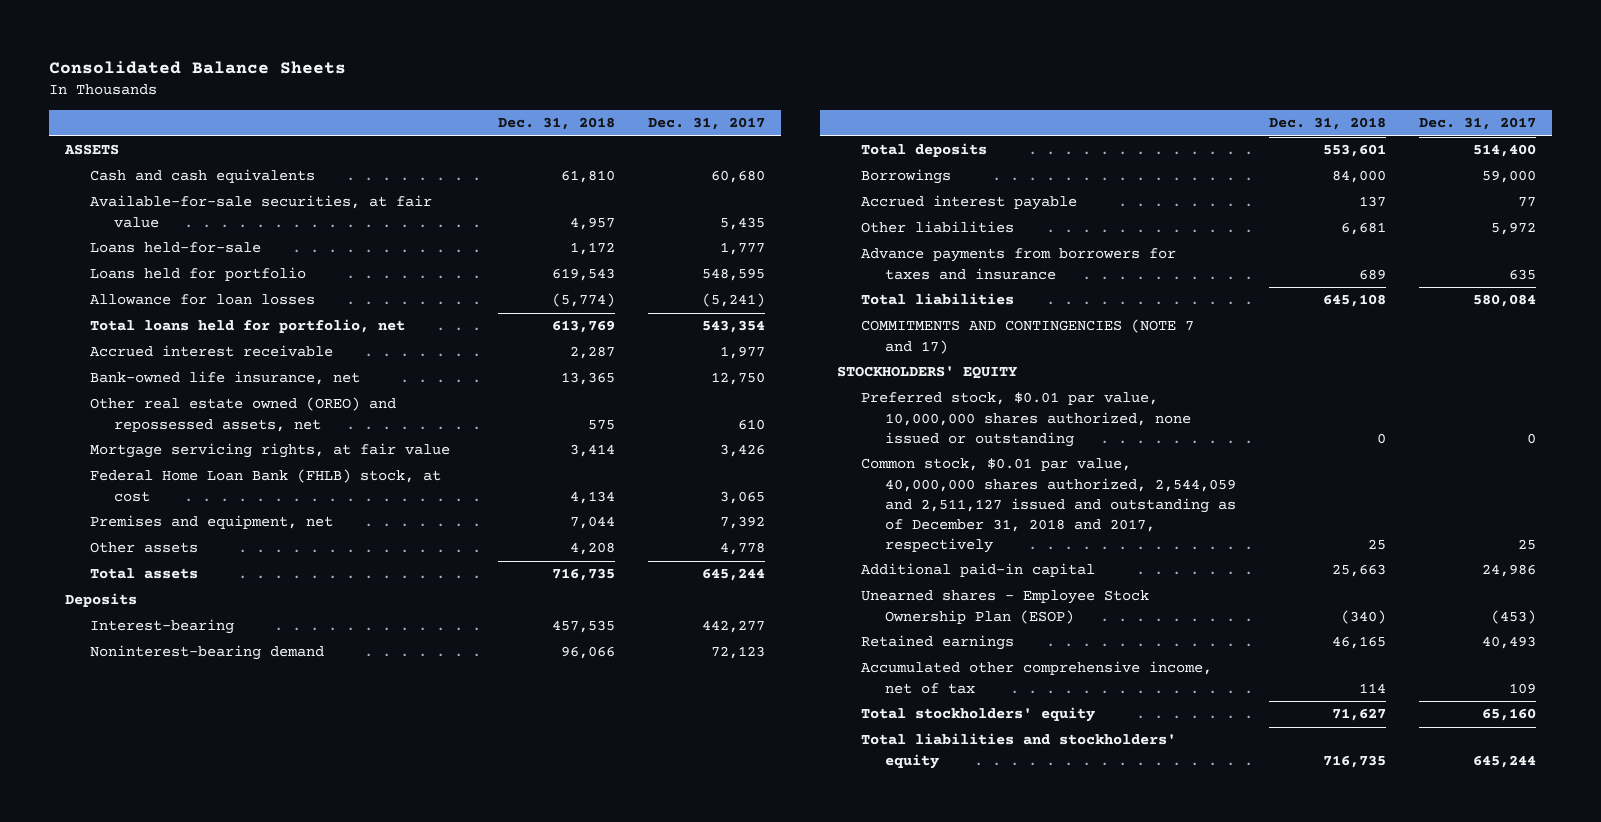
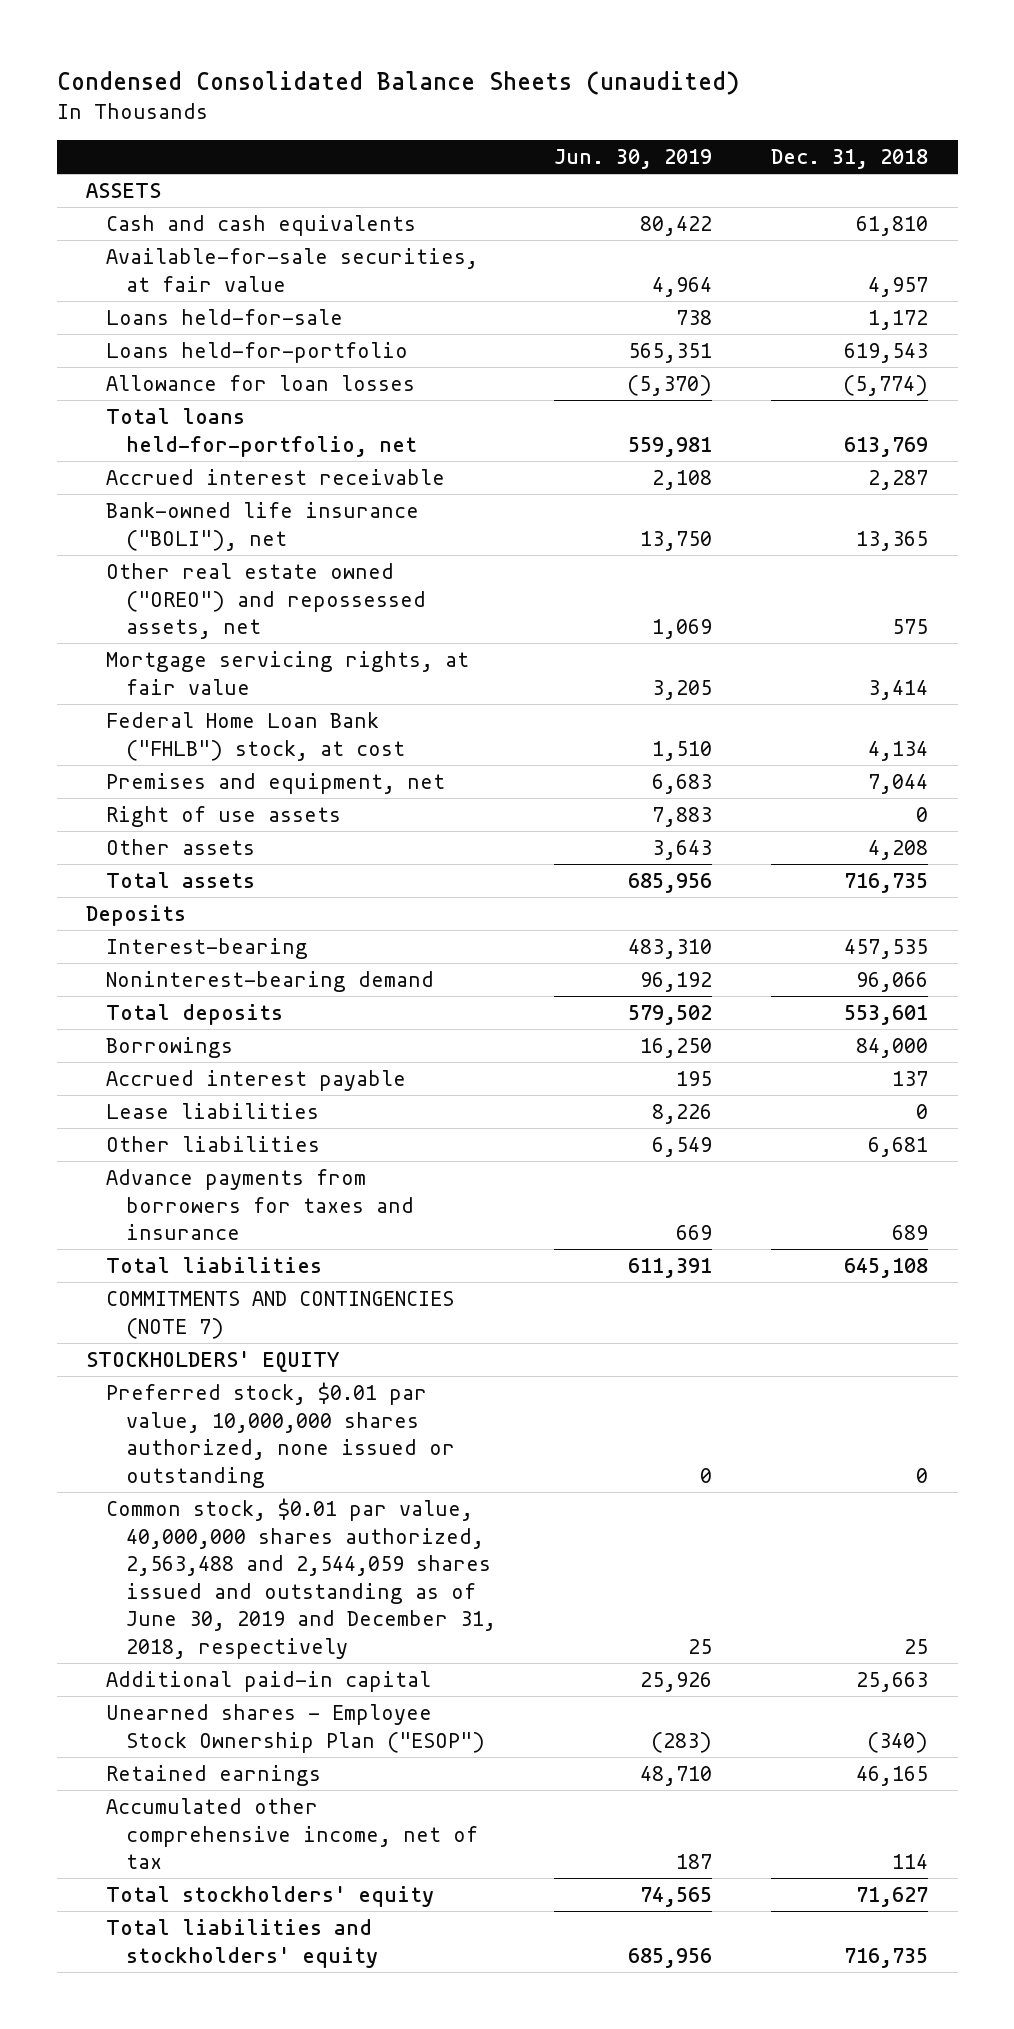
- Consolidated Balance Sheets
+ Condensed Consolidated Balance Sheets (unaudited)
- | Dec. 31, 2018 | Dec. 31, 2017
+ | Jun. 30, 2019 | Dec. 31, 2018
- Loans held for portfolio | 619,543 | 548,595
+ Loans held-for-portfolio | 565,351 | 619,543
- Total loans held for portfolio, net | 613,769 | 543,354
+ Total loans held-for-portfolio, net | 559,981 | 613,769
- Bank-owned life insurance, net | 13,365 | 12,750
- Other real estate owned (OREO) and repossessed assets, net | 575 | 610
+ Bank-owned life insurance ("BOLI"), net | 13,750 | 13,365
+ Other real estate owned ("OREO") and repossessed assets, net | 1,069 | 575
- Federal Home Loan Bank (FHLB) stock, at cost | 4,134 | 3,065
+ Federal Home Loan Bank ("FHLB") stock, at cost | 1,510 | 4,134
+ Right of use assets | 7,883 | 0
+ Lease liabilities | 8,226 | 0
- COMMITMENTS AND CONTINGENCIES (NOTE 7 and 17)
+ COMMITMENTS AND CONTINGENCIES (NOTE 7)
- Common stock, $0.01 par value, 40,000,000 shares authorized, 2,544,059 and 2,511,127 issued and outstanding as of December 31, 2018 and 2017, respectively | 25 | 25
+ Common stock, $0.01 par value, 40,000,000 shares authorized, 2,563,488 and 2,544,059 shares issued and outstanding as of June 30, 2019 and December 31, 2018, respectively | 25 | 25
- Unearned shares - Employee Stock Ownership Plan (ESOP) | (340) | (453)
+ Unearned shares - Employee Stock Ownership Plan ("ESOP") | (283) | (340)

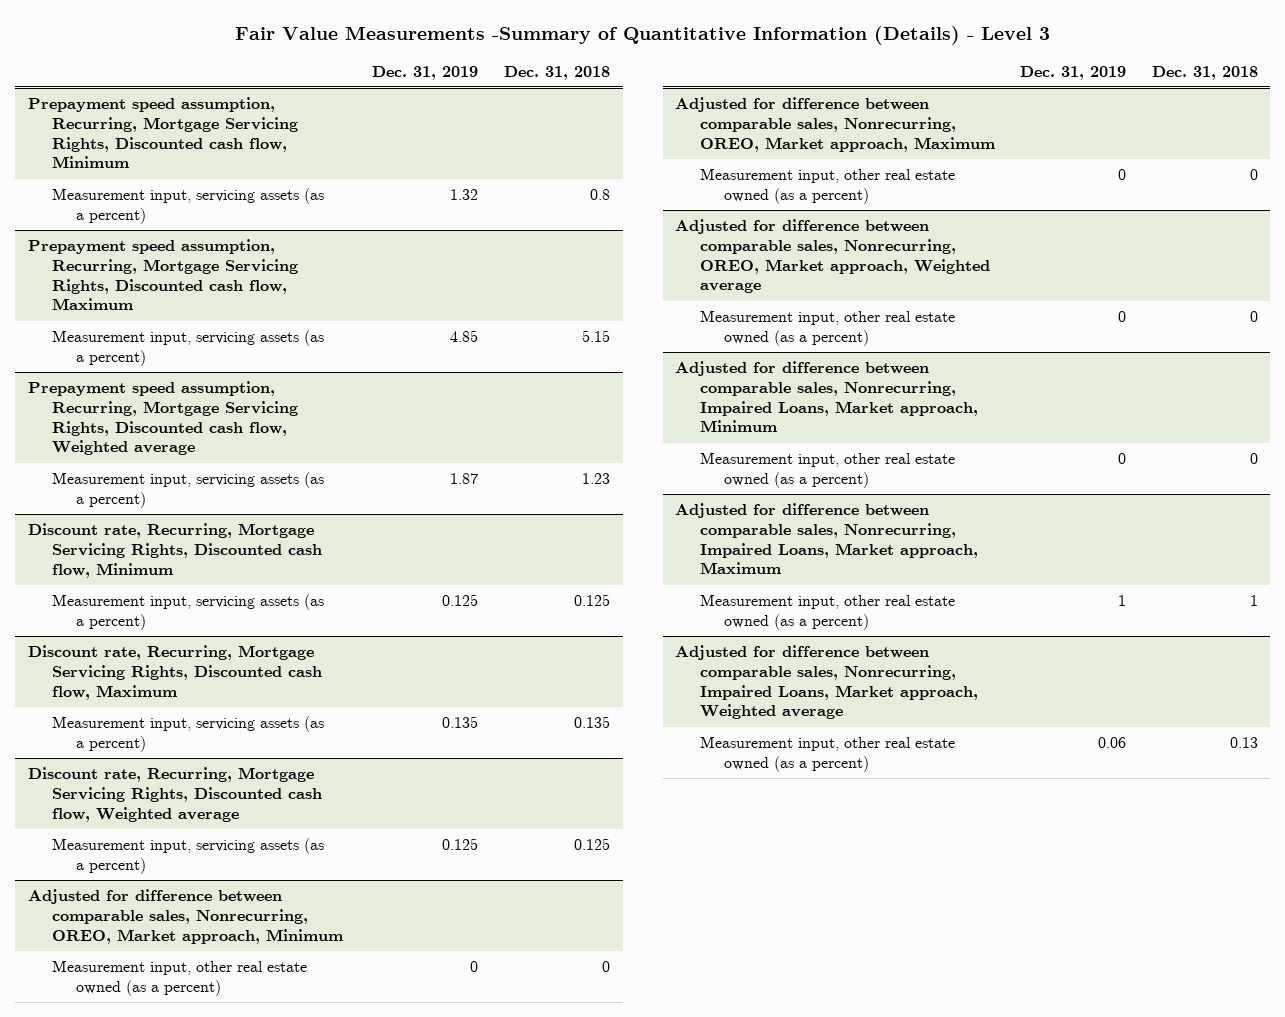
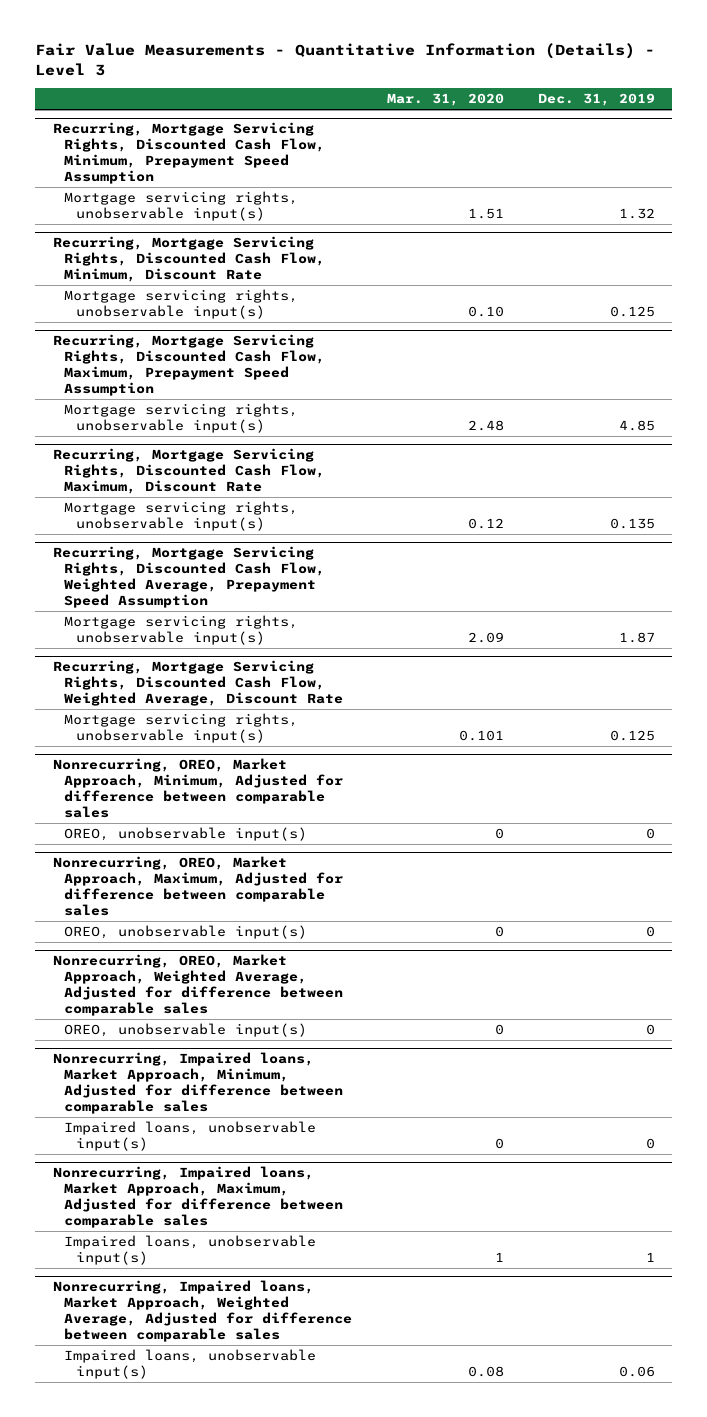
- Fair Value Measurements -Summary of Quantitative Information (Details) - Level 3
+ Fair Value Measurements - Quantitative Information (Details) - Level 3
- | Dec. 31, 2019 | Dec. 31, 2018
+ | Mar. 31, 2020 | Dec. 31, 2019
- Prepayment speed assumption, Recurring, Mortgage Servicing Rights, Discounted cash flow, Minimum
- Measurement input, servicing assets (as a percent) | 1.32 | 0.8
- Prepayment speed assumption, Recurring, Mortgage Servicing Rights, Discounted cash flow, Maximum
- Measurement input, servicing assets (as a percent) | 4.85 | 5.15
- Prepayment speed assumption, Recurring, Mortgage Servicing Rights, Discounted cash flow, Weighted average
- Measurement input, servicing assets (as a percent) | 1.87 | 1.23
- Discount rate, Recurring, Mortgage Servicing Rights, Discounted cash flow, Minimum
- Measurement input, servicing assets (as a percent) | 0.125 | 0.125
- Discount rate, Recurring, Mortgage Servicing Rights, Discounted cash flow, Maximum
- Measurement input, servicing assets (as a percent) | 0.135 | 0.135
- Discount rate, Recurring, Mortgage Servicing Rights, Discounted cash flow, Weighted average
- Measurement input, servicing assets (as a percent) | 0.125 | 0.125
- Adjusted for difference between comparable sales, Nonrecurring, OREO, Market approach, Minimum
- Measurement input, other real estate owned (as a percent) | 0 | 0
- Adjusted for difference between comparable sales, Nonrecurring, OREO, Market approach, Maximum
- Measurement input, other real estate owned (as a percent) | 0 | 0
- Adjusted for difference between comparable sales, Nonrecurring, OREO, Market approach, Weighted average
- Measurement input, other real estate owned (as a percent) | 0 | 0
- Adjusted for difference between comparable sales, Nonrecurring, Impaired Loans, Market approach, Minimum
- Measurement input, other real estate owned (as a percent) | 0 | 0
- Adjusted for difference between comparable sales, Nonrecurring, Impaired Loans, Market approach, Maximum
- Measurement input, other real estate owned (as a percent) | 1 | 1
- Adjusted for difference between comparable sales, Nonrecurring, Impaired Loans, Market approach, Weighted average
- Measurement input, other real estate owned (as a percent) | 0.06 | 0.13
+ Recurring, Mortgage Servicing Rights, Discounted Cash Flow, Minimum, Prepayment Speed Assumption
+ Mortgage servicing rights, unobservable input(s) | 1.51 | 1.32
+ Recurring, Mortgage Servicing Rights, Discounted Cash Flow, Minimum, Discount Rate
+ Mortgage servicing rights, unobservable input(s) | 0.10 | 0.125
+ Recurring, Mortgage Servicing Rights, Discounted Cash Flow, Maximum, Prepayment Speed Assumption
+ Mortgage servicing rights, unobservable input(s) | 2.48 | 4.85
+ Recurring, Mortgage Servicing Rights, Discounted Cash Flow, Maximum, Discount Rate
+ Mortgage servicing rights, unobservable input(s) | 0.12 | 0.135
+ Recurring, Mortgage Servicing Rights, Discounted Cash Flow, Weighted Average, Prepayment Speed Assumption
+ Mortgage servicing rights, unobservable input(s) | 2.09 | 1.87
+ Recurring, Mortgage Servicing Rights, Discounted Cash Flow, Weighted Average, Discount Rate
+ Mortgage servicing rights, unobservable input(s) | 0.101 | 0.125
+ Nonrecurring, OREO, Market Approach, Minimum, Adjusted for difference between comparable sales
+ OREO, unobservable input(s) | 0 | 0
+ Nonrecurring, OREO, Market Approach, Maximum, Adjusted for difference between comparable sales
+ OREO, unobservable input(s) | 0 | 0
+ Nonrecurring, OREO, Market Approach, Weighted Average, Adjusted for difference between comparable sales
+ OREO, unobservable input(s) | 0 | 0
+ Nonrecurring, Impaired loans, Market Approach, Minimum, Adjusted for difference between comparable sales
+ Impaired loans, unobservable input(s) | 0 | 0
+ Nonrecurring, Impaired loans, Market Approach, Maximum, Adjusted for difference between comparable sales
+ Impaired loans, unobservable input(s) | 1 | 1
+ Nonrecurring, Impaired loans, Market Approach, Weighted Average, Adjusted for difference between comparable sales
+ Impaired loans, unobservable input(s) | 0.08 | 0.06

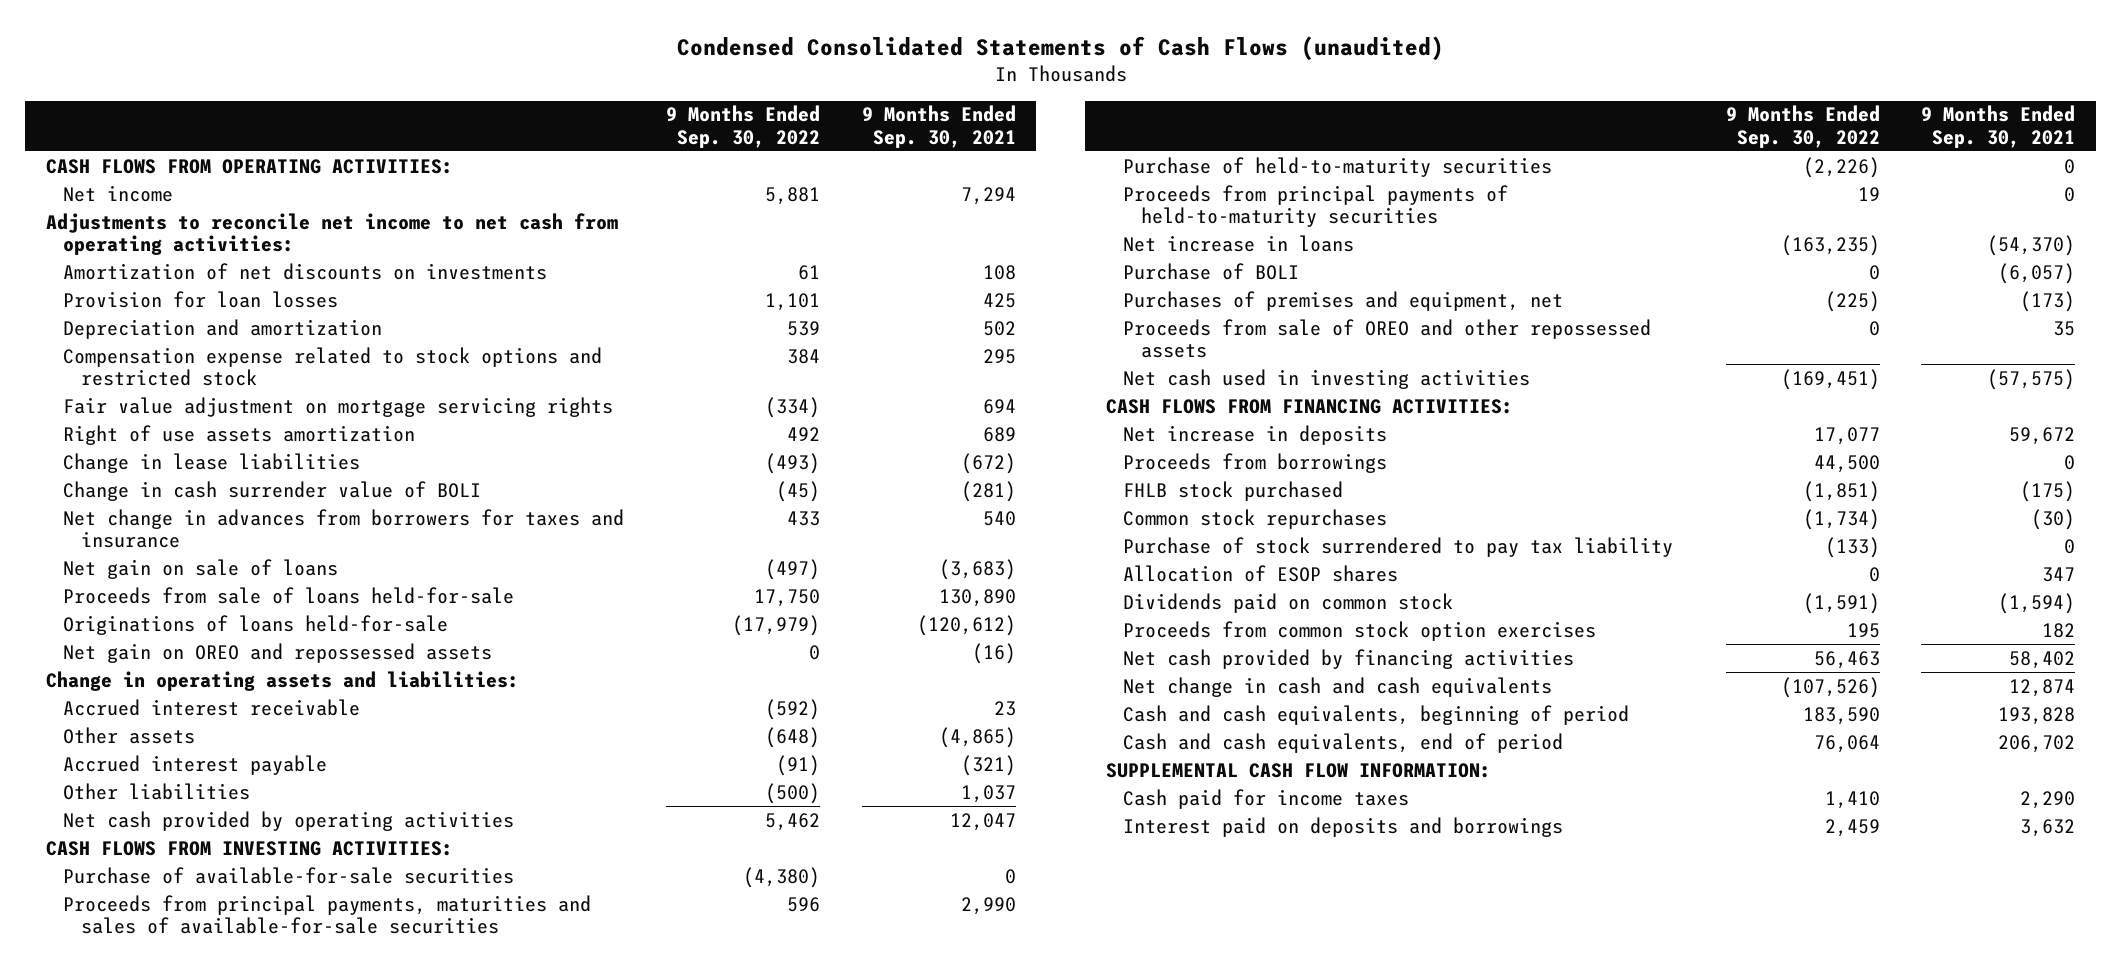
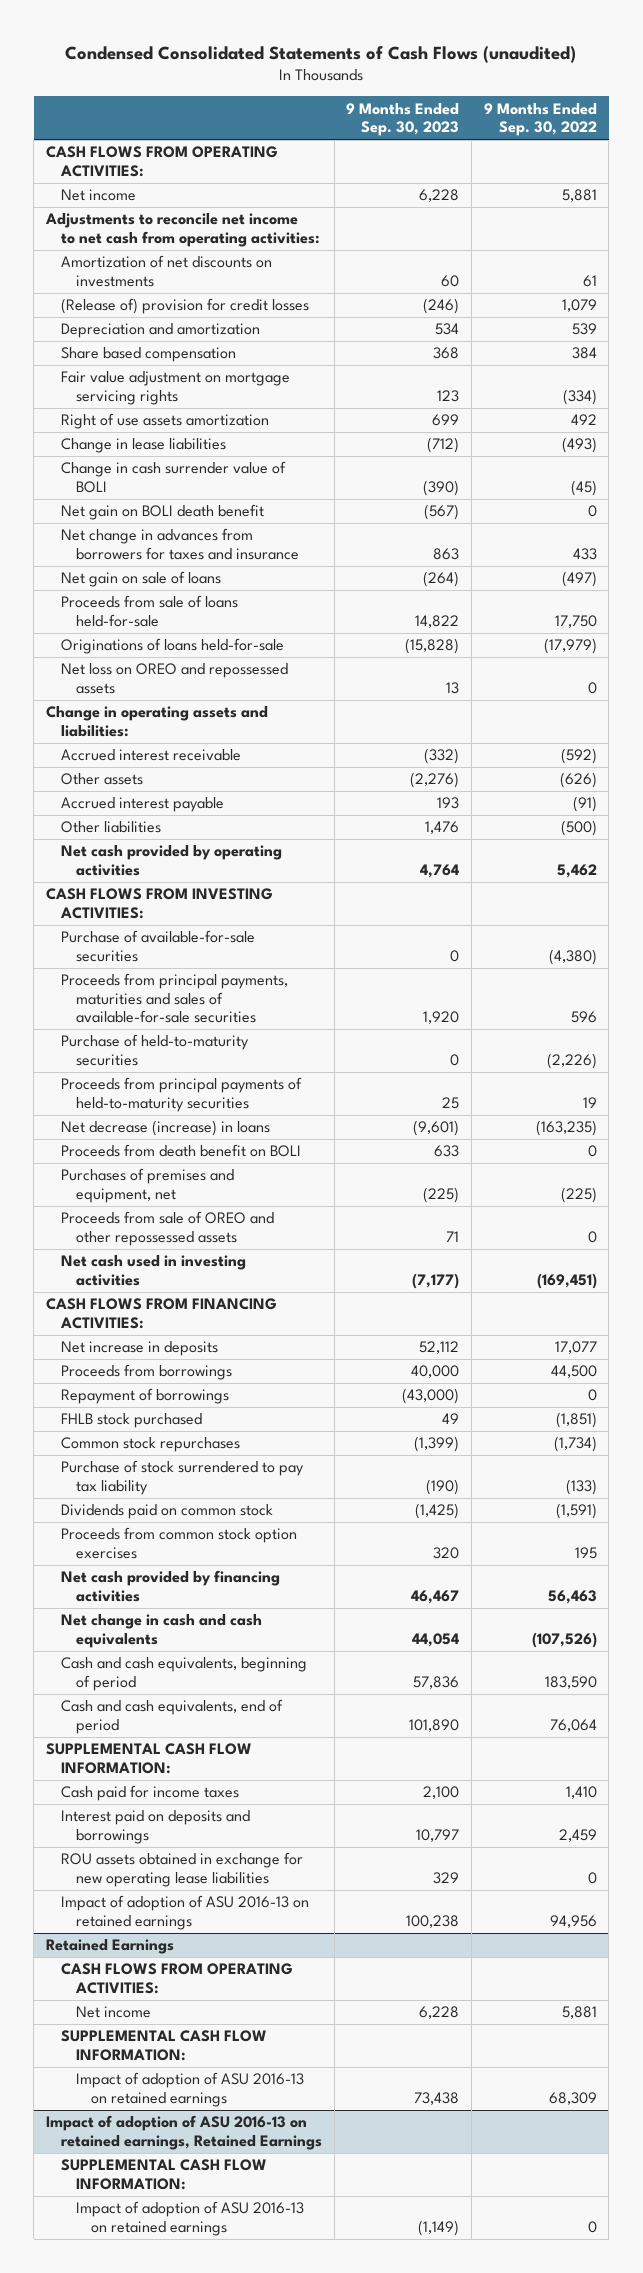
- | 9 Months Ended Sep. 30, 2022 | 9 Months Ended Sep. 30, 2021
+ | 9 Months Ended Sep. 30, 2023 | 9 Months Ended Sep. 30, 2022
- Provision for loan losses | 1,101 | 425
+ (Release of) provision for credit losses | (246) | 1,079
- Compensation expense related to stock options and restricted stock | 384 | 295
+ Share based compensation | 368 | 384
+ Net gain on BOLI death benefit | (567) | 0
- Net gain on OREO and repossessed assets | 0 | (16)
+ Net loss on OREO and repossessed assets | 13 | 0
- Other assets | (648) | (4,865)
+ Other assets | (2,276) | (626)
- Net increase in loans | (163,235) | (54,370)
- Purchase of BOLI | 0 | (6,057)
+ Net decrease (increase) in loans | (9,601) | (163,235)
+ Proceeds from death benefit on BOLI | 633 | 0
+ Repayment of borrowings | (43,000) | 0
- Allocation of ESOP shares | 0 | 347
+ ROU assets obtained in exchange for new operating lease liabilities | 329 | 0
+ Impact of adoption of ASU 2016-13 on retained earnings | 100,238 | 94,956
+ Retained Earnings
+ CASH FLOWS FROM OPERATING ACTIVITIES:
+ Net income | 6,228 | 5,881
+ SUPPLEMENTAL CASH FLOW INFORMATION:
+ Impact of adoption of ASU 2016-13 on retained earnings | 73,438 | 68,309
+ Impact of adoption of ASU 2016-13 on retained earnings, Retained Earnings
+ SUPPLEMENTAL CASH FLOW INFORMATION:
+ Impact of adoption of ASU 2016-13 on retained earnings | (1,149) | 0

